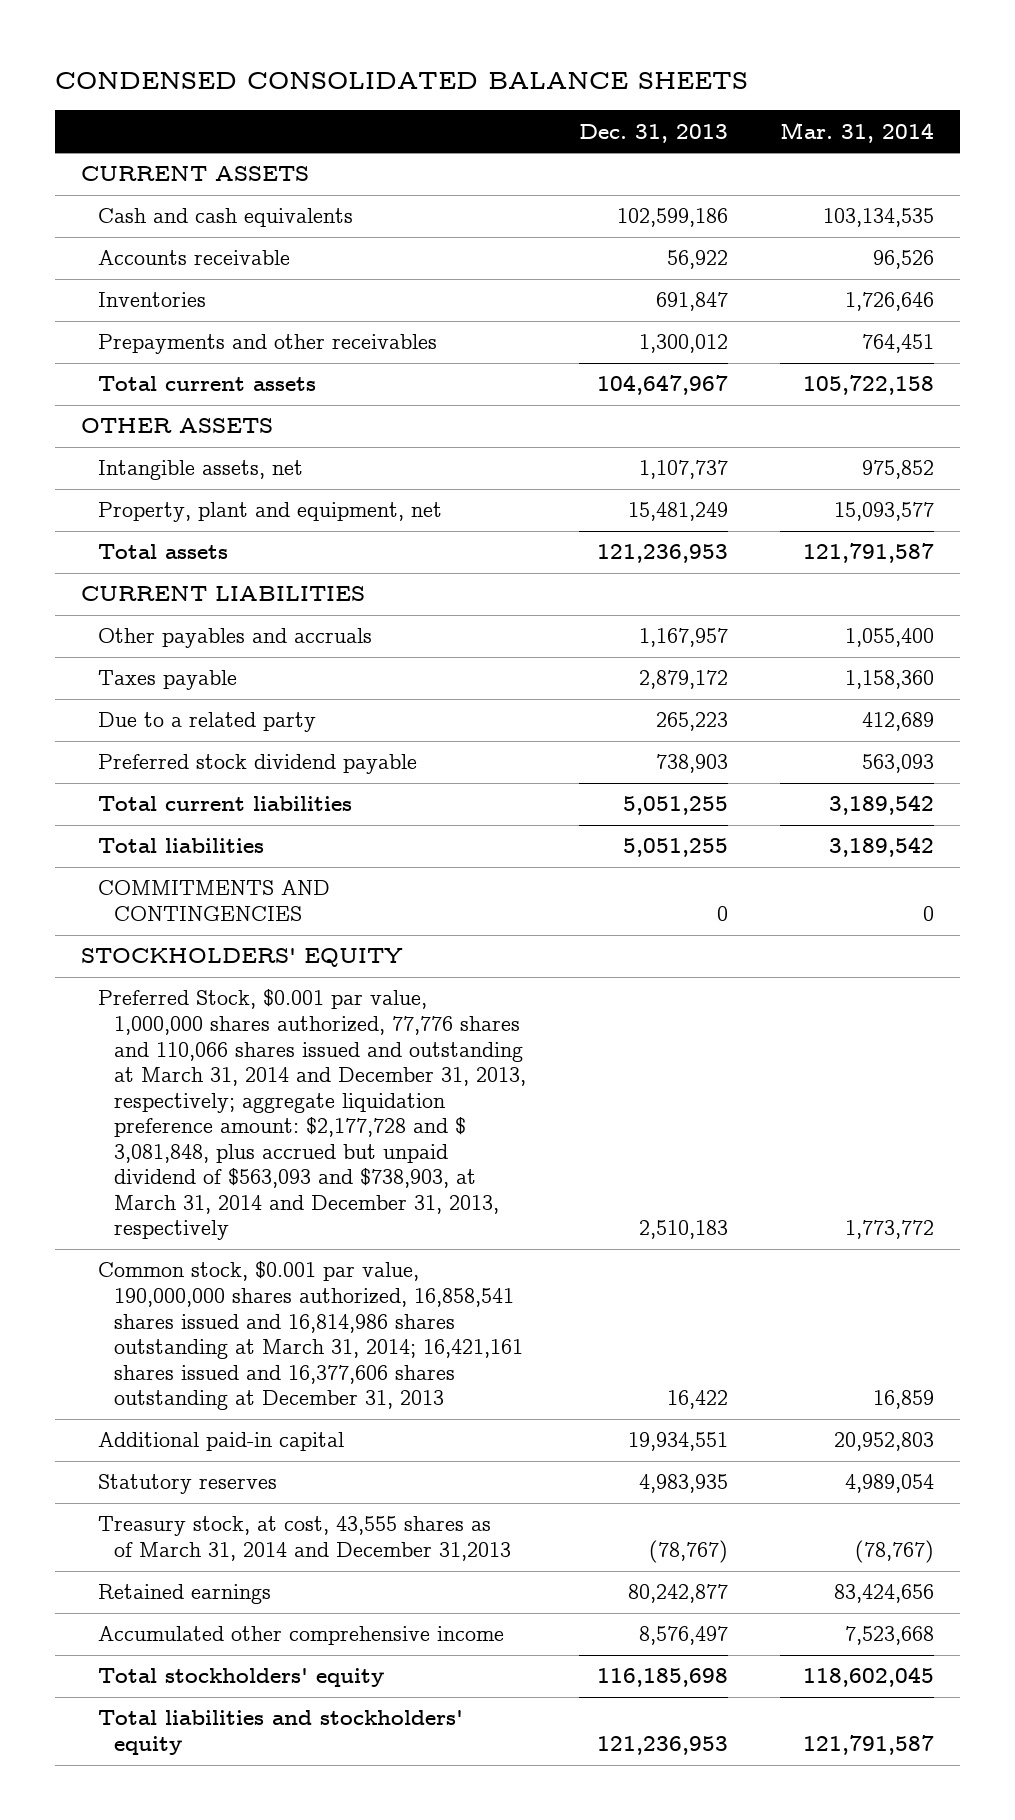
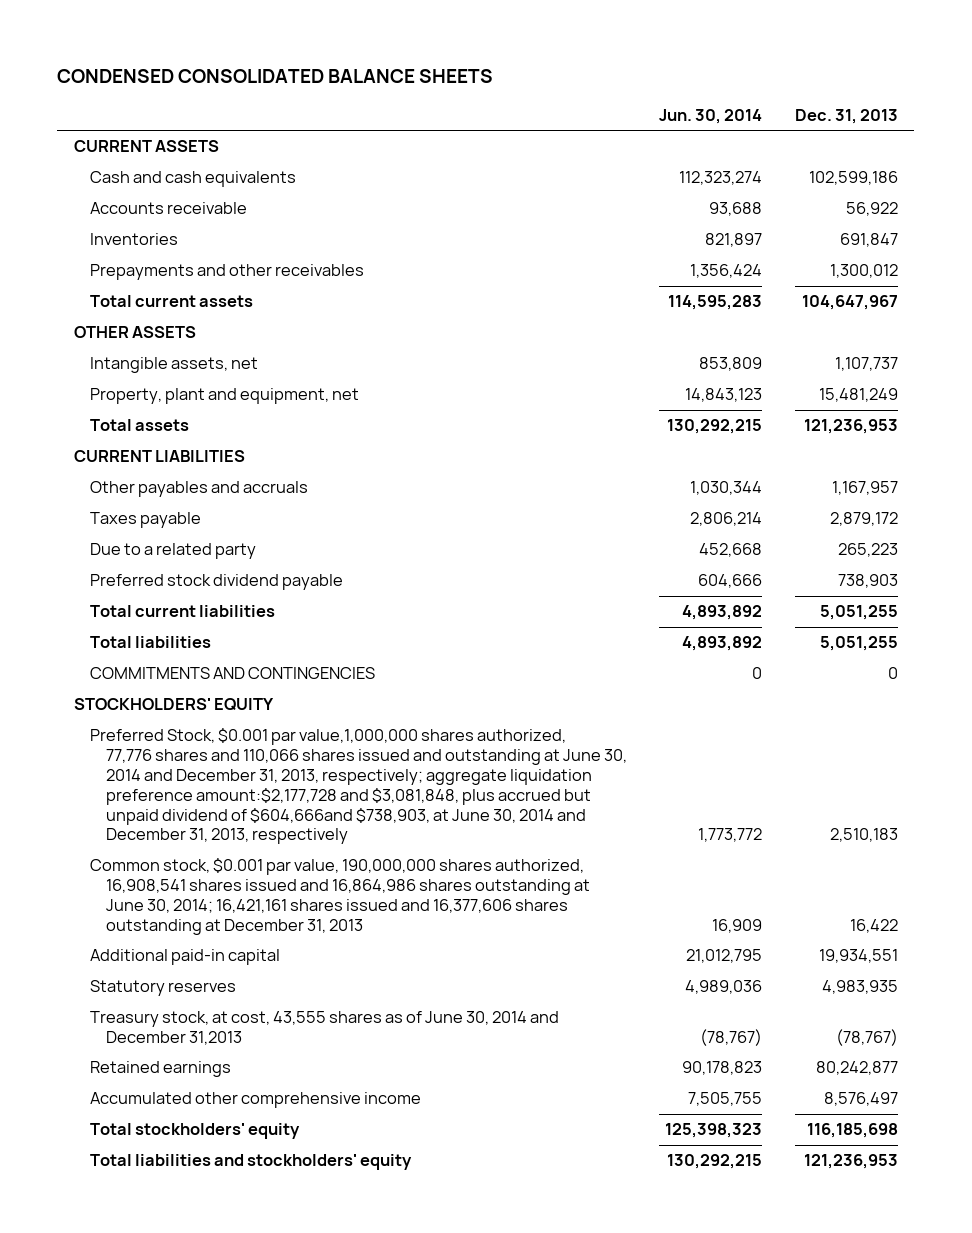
- | Dec. 31, 2013 | Mar. 31, 2014
+ | Jun. 30, 2014 | Dec. 31, 2013
- Preferred Stock, $0.001 par value, 1,000,000 shares authorized, 77,776 shares and 110,066 shares issued and outstanding at March 31, 2014 and December 31, 2013, respectively; aggregate liquidation preference amount: $2,177,728 and $ 3,081,848, plus accrued but unpaid dividend of $563,093 and $738,903, at March 31, 2014 and December 31, 2013, respectively | 2,510,183 | 1,773,772
- Common stock, $0.001 par value, 190,000,000 shares authorized, 16,858,541 shares issued and 16,814,986 shares outstanding at March 31, 2014; 16,421,161 shares issued and 16,377,606 shares outstanding at December 31, 2013 | 16,422 | 16,859
+ Preferred Stock, $0.001 par value,1,000,000 shares authorized, 77,776 shares and 110,066 shares issued and outstanding at June 30, 2014 and December 31, 2013, respectively; aggregate liquidation preference amount:$2,177,728 and $3,081,848, plus accrued but unpaid dividend of $604,666and $738,903, at June 30, 2014 and December 31, 2013, respectively | 1,773,772 | 2,510,183
+ Common stock, $0.001 par value, 190,000,000 shares authorized, 16,908,541 shares issued and 16,864,986 shares outstanding at June 30, 2014; 16,421,161 shares issued and 16,377,606 shares outstanding at December 31, 2013 | 16,909 | 16,422
- Treasury stock, at cost, 43,555 shares as of March 31, 2014 and December 31,2013 | (78,767) | (78,767)
+ Treasury stock, at cost, 43,555 shares as of June 30, 2014 and December 31,2013 | (78,767) | (78,767)

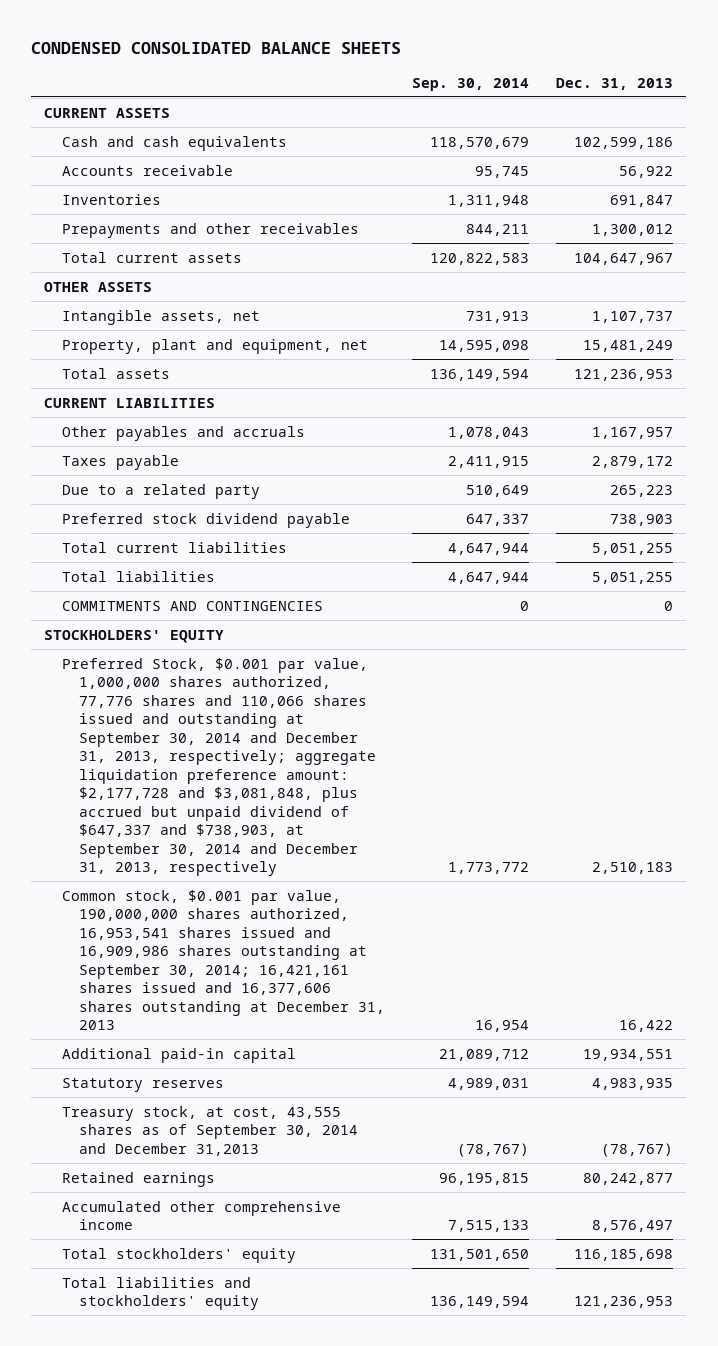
- | Jun. 30, 2014 | Dec. 31, 2013
+ | Sep. 30, 2014 | Dec. 31, 2013
- Preferred Stock, $0.001 par value,1,000,000 shares authorized, 77,776 shares and 110,066 shares issued and outstanding at June 30, 2014 and December 31, 2013, respectively; aggregate liquidation preference amount:$2,177,728 and $3,081,848, plus accrued but unpaid dividend of $604,666and $738,903, at June 30, 2014 and December 31, 2013, respectively | 1,773,772 | 2,510,183
- Common stock, $0.001 par value, 190,000,000 shares authorized, 16,908,541 shares issued and 16,864,986 shares outstanding at June 30, 2014; 16,421,161 shares issued and 16,377,606 shares outstanding at December 31, 2013 | 16,909 | 16,422
+ Preferred Stock, $0.001 par value, 1,000,000 shares authorized, 77,776 shares and 110,066 shares issued and outstanding at September 30, 2014 and December 31, 2013, respectively; aggregate liquidation preference amount: $2,177,728 and $3,081,848, plus accrued but unpaid dividend of $647,337 and $738,903, at September 30, 2014 and December 31, 2013, respectively | 1,773,772 | 2,510,183
+ Common stock, $0.001 par value, 190,000,000 shares authorized, 16,953,541 shares issued and 16,909,986 shares outstanding at September 30, 2014; 16,421,161 shares issued and 16,377,606 shares outstanding at December 31, 2013 | 16,954 | 16,422
- Treasury stock, at cost, 43,555 shares as of June 30, 2014 and December 31,2013 | (78,767) | (78,767)
+ Treasury stock, at cost, 43,555 shares as of September 30, 2014 and December 31,2013 | (78,767) | (78,767)

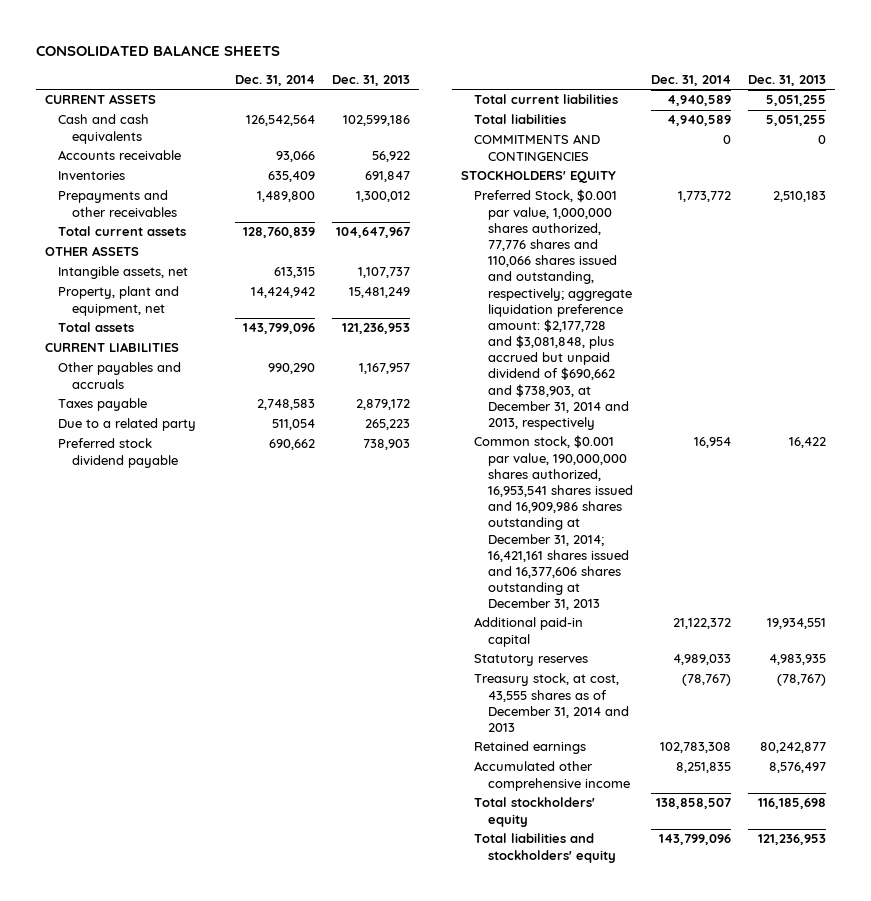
- CONDENSED CONSOLIDATED BALANCE SHEETS
+ CONSOLIDATED BALANCE SHEETS
- | Sep. 30, 2014 | Dec. 31, 2013
+ | Dec. 31, 2014 | Dec. 31, 2013
- Preferred Stock, $0.001 par value, 1,000,000 shares authorized, 77,776 shares and 110,066 shares issued and outstanding at September 30, 2014 and December 31, 2013, respectively; aggregate liquidation preference amount: $2,177,728 and $3,081,848, plus accrued but unpaid dividend of $647,337 and $738,903, at September 30, 2014 and December 31, 2013, respectively | 1,773,772 | 2,510,183
- Common stock, $0.001 par value, 190,000,000 shares authorized, 16,953,541 shares issued and 16,909,986 shares outstanding at September 30, 2014; 16,421,161 shares issued and 16,377,606 shares outstanding at December 31, 2013 | 16,954 | 16,422
+ Preferred Stock, $0.001 par value, 1,000,000 shares authorized, 77,776 shares and 110,066 shares issued and outstanding, respectively; aggregate liquidation preference amount: $2,177,728 and $3,081,848, plus accrued but unpaid dividend of $690,662 and $738,903, at December 31, 2014 and 2013, respectively | 1,773,772 | 2,510,183
+ Common stock, $0.001 par value, 190,000,000 shares authorized, 16,953,541 shares issued and 16,909,986 shares outstanding at December 31, 2014; 16,421,161 shares issued and 16,377,606 shares outstanding at December 31, 2013 | 16,954 | 16,422
- Treasury stock, at cost, 43,555 shares as of September 30, 2014 and December 31,2013 | (78,767) | (78,767)
+ Treasury stock, at cost, 43,555 shares as of December 31, 2014 and 2013 | (78,767) | (78,767)

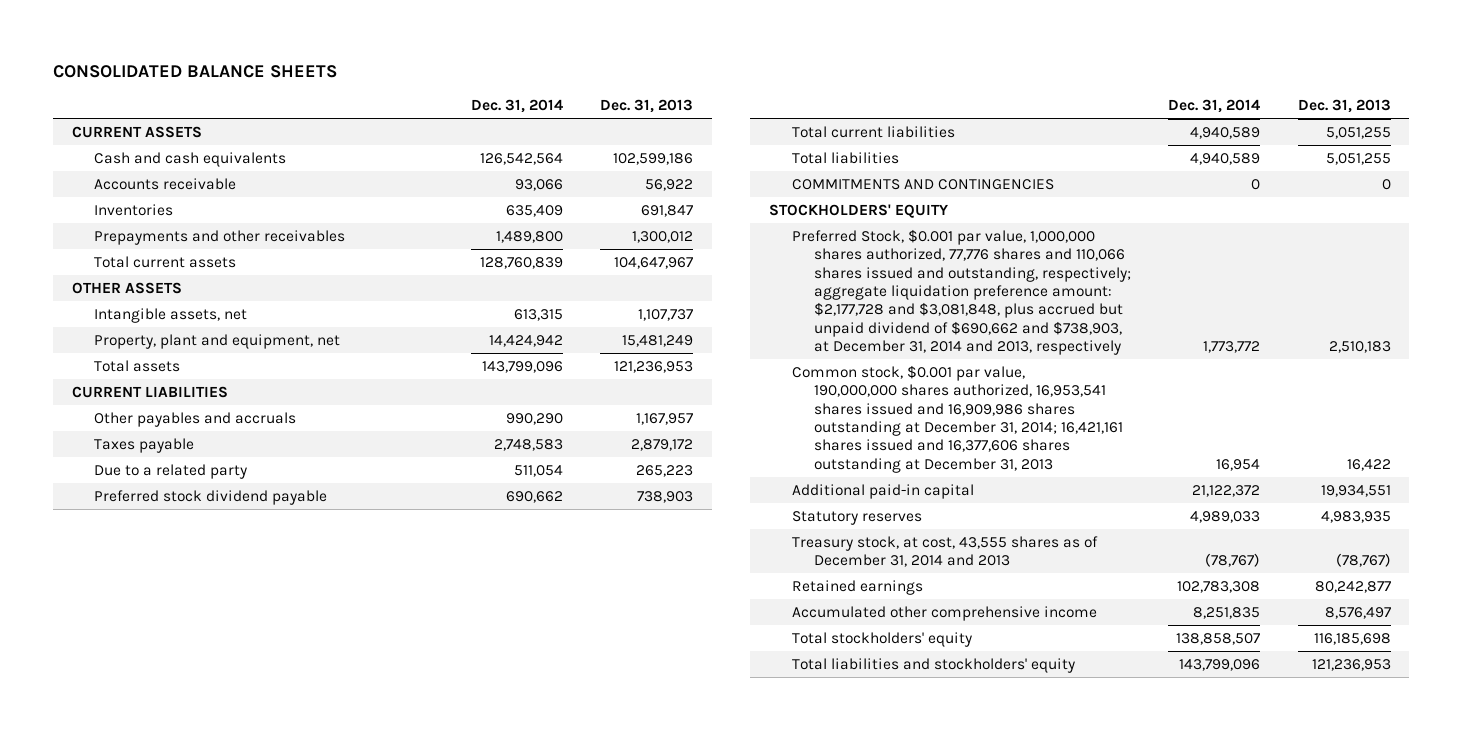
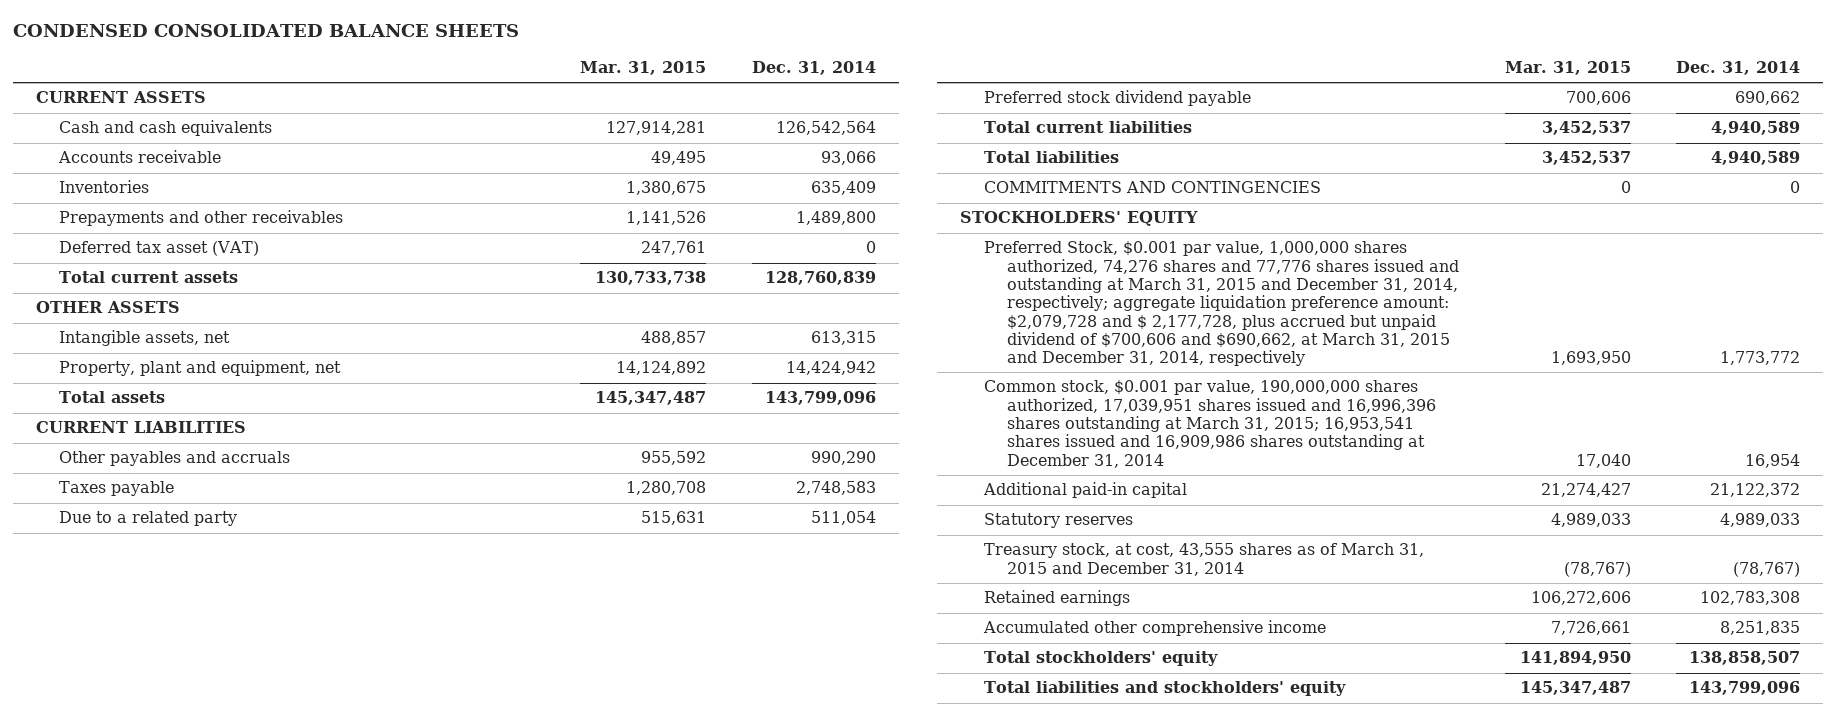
- CONSOLIDATED BALANCE SHEETS
+ CONDENSED CONSOLIDATED BALANCE SHEETS
- | Dec. 31, 2014 | Dec. 31, 2013
+ | Mar. 31, 2015 | Dec. 31, 2014
+ Deferred tax asset (VAT) | 247,761 | 0
- Preferred Stock, $0.001 par value, 1,000,000 shares authorized, 77,776 shares and 110,066 shares issued and outstanding, respectively; aggregate liquidation preference amount: $2,177,728 and $3,081,848, plus accrued but unpaid dividend of $690,662 and $738,903, at December 31, 2014 and 2013, respectively | 1,773,772 | 2,510,183
- Common stock, $0.001 par value, 190,000,000 shares authorized, 16,953,541 shares issued and 16,909,986 shares outstanding at December 31, 2014; 16,421,161 shares issued and 16,377,606 shares outstanding at December 31, 2013 | 16,954 | 16,422
+ Preferred Stock, $0.001 par value, 1,000,000 shares authorized, 74,276 shares and 77,776 shares issued and outstanding at March 31, 2015 and December 31, 2014, respectively; aggregate liquidation preference amount: $2,079,728 and $ 2,177,728, plus accrued but unpaid dividend of $700,606 and $690,662, at March 31, 2015 and December 31, 2014, respectively | 1,693,950 | 1,773,772
+ Common stock, $0.001 par value, 190,000,000 shares authorized, 17,039,951 shares issued and 16,996,396 shares outstanding at March 31, 2015; 16,953,541 shares issued and 16,909,986 shares outstanding at December 31, 2014 | 17,040 | 16,954
- Treasury stock, at cost, 43,555 shares as of December 31, 2014 and 2013 | (78,767) | (78,767)
+ Treasury stock, at cost, 43,555 shares as of March 31, 2015 and December 31, 2014 | (78,767) | (78,767)

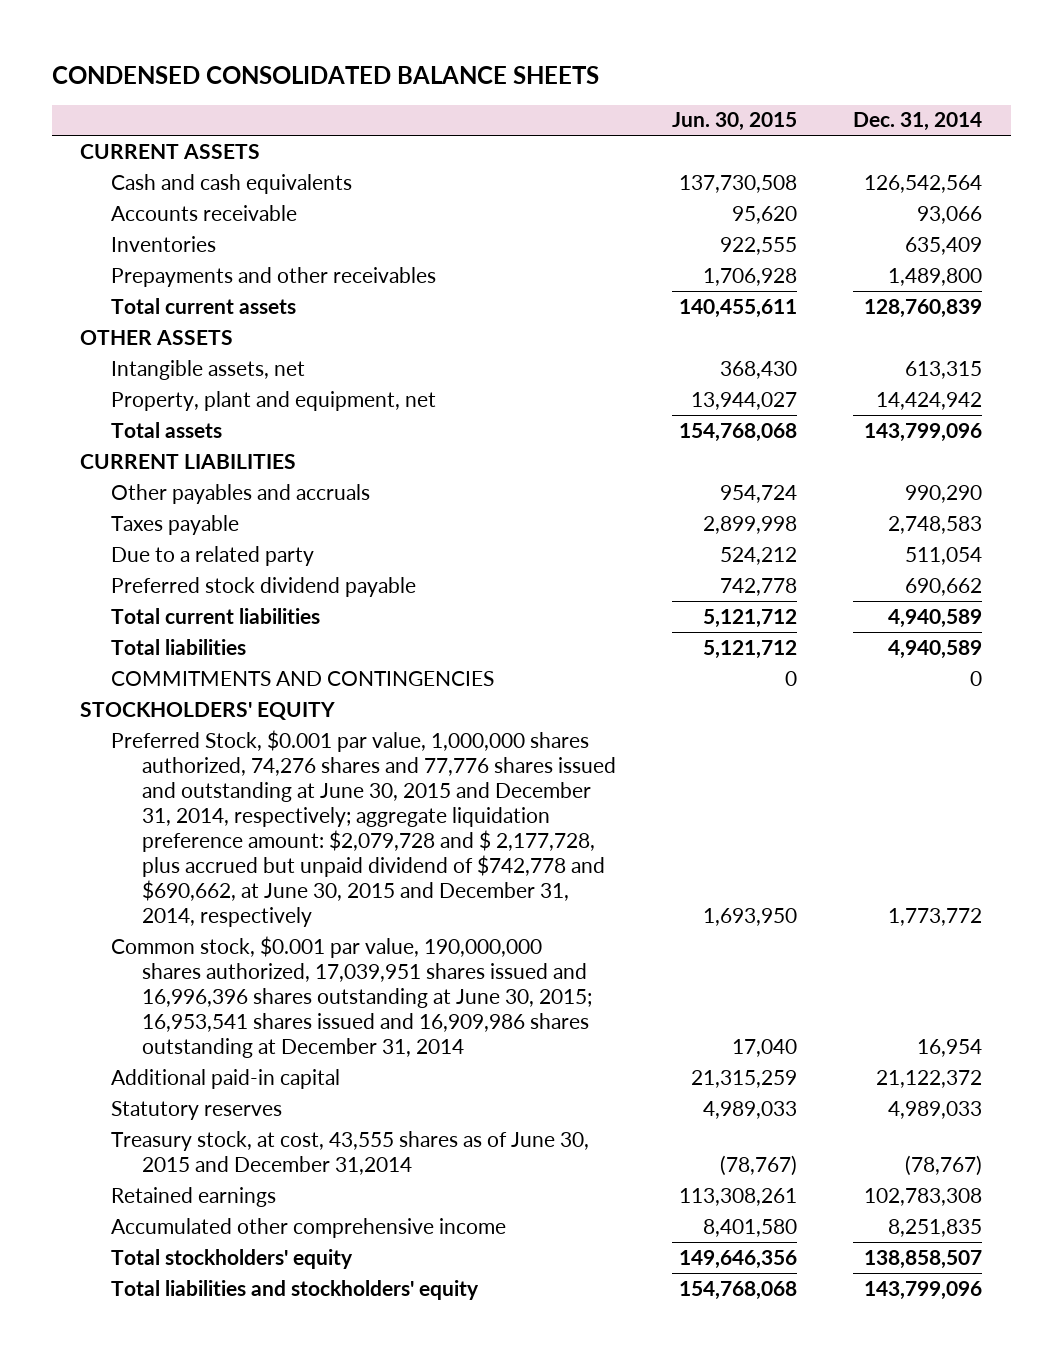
- | Mar. 31, 2015 | Dec. 31, 2014
+ | Jun. 30, 2015 | Dec. 31, 2014
- Deferred tax asset (VAT) | 247,761 | 0
- Preferred Stock, $0.001 par value, 1,000,000 shares authorized, 74,276 shares and 77,776 shares issued and outstanding at March 31, 2015 and December 31, 2014, respectively; aggregate liquidation preference amount: $2,079,728 and $ 2,177,728, plus accrued but unpaid dividend of $700,606 and $690,662, at March 31, 2015 and December 31, 2014, respectively | 1,693,950 | 1,773,772
- Common stock, $0.001 par value, 190,000,000 shares authorized, 17,039,951 shares issued and 16,996,396 shares outstanding at March 31, 2015; 16,953,541 shares issued and 16,909,986 shares outstanding at December 31, 2014 | 17,040 | 16,954
+ Preferred Stock, $0.001 par value, 1,000,000 shares authorized, 74,276 shares and 77,776 shares issued and outstanding at June 30, 2015 and December 31, 2014, respectively; aggregate liquidation preference amount: $2,079,728 and $ 2,177,728, plus accrued but unpaid dividend of $742,778 and $690,662, at June 30, 2015 and December 31, 2014, respectively | 1,693,950 | 1,773,772
+ Common stock, $0.001 par value, 190,000,000 shares authorized, 17,039,951 shares issued and 16,996,396 shares outstanding at June 30, 2015; 16,953,541 shares issued and 16,909,986 shares outstanding at December 31, 2014 | 17,040 | 16,954
- Treasury stock, at cost, 43,555 shares as of March 31, 2015 and December 31, 2014 | (78,767) | (78,767)
+ Treasury stock, at cost, 43,555 shares as of June 30, 2015 and December 31,2014 | (78,767) | (78,767)

